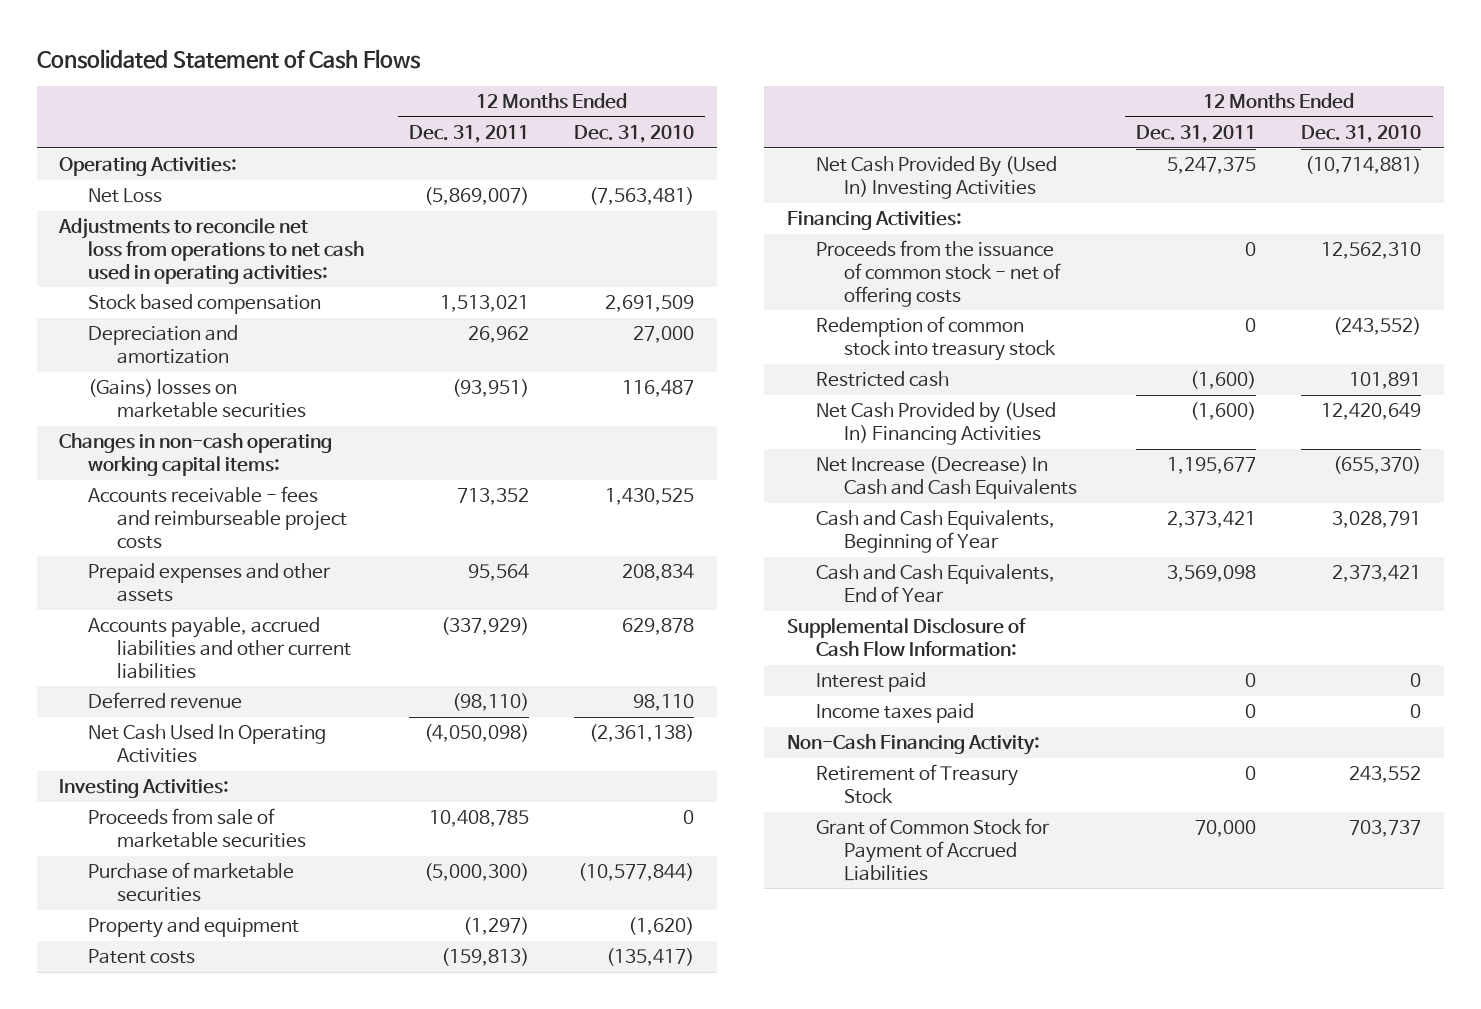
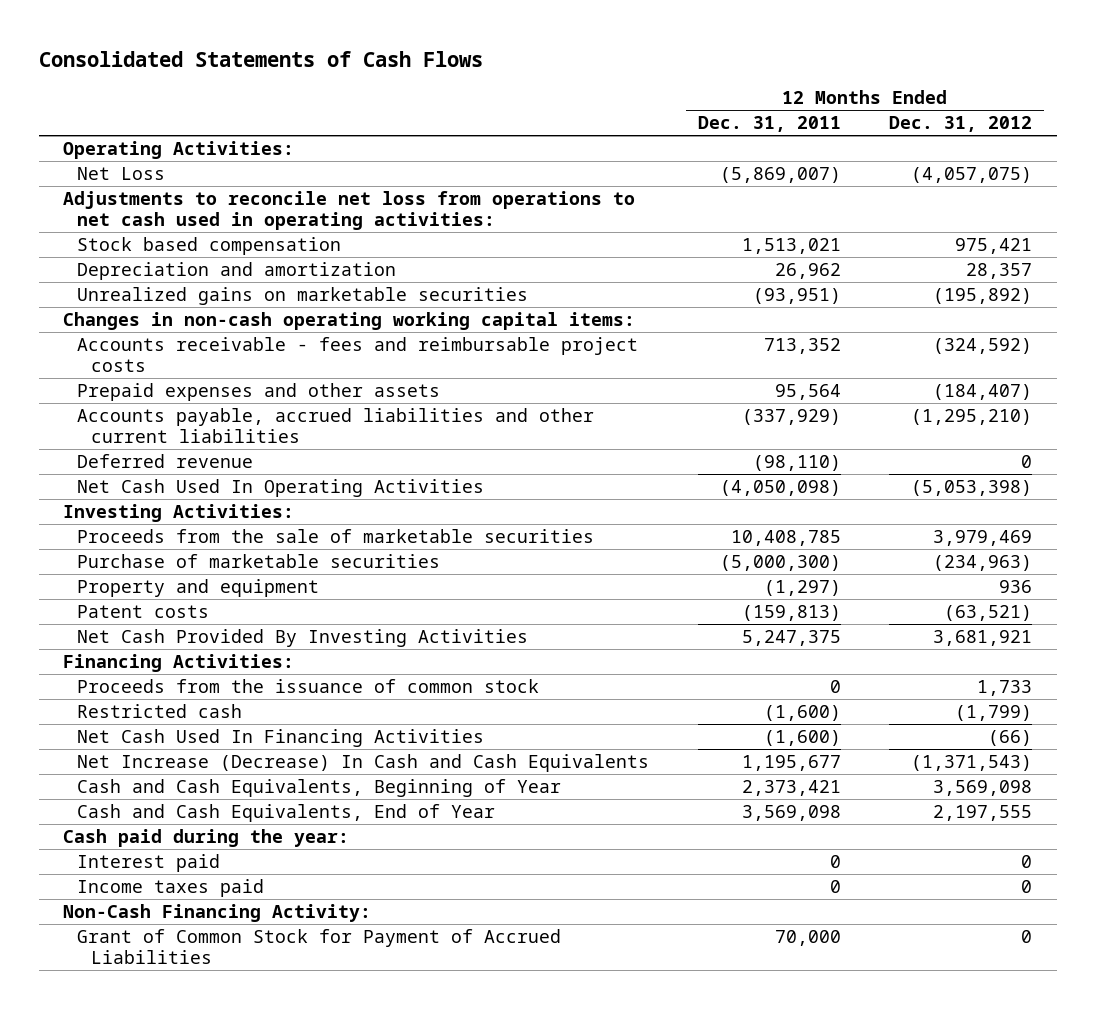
- Consolidated Statement of Cash Flows
+ Consolidated Statements of Cash Flows
- | 12 Months Ended Dec. 31, 2011 | 12 Months Ended Dec. 31, 2010
+ | 12 Months Ended Dec. 31, 2011 | 12 Months Ended Dec. 31, 2012
- (Gains) losses on marketable securities | (93,951) | 116,487
+ Unrealized gains on marketable securities | (93,951) | (195,892)
- Accounts receivable - fees and reimburseable project costs | 713,352 | 1,430,525
+ Accounts receivable - fees and reimbursable project costs | 713,352 | (324,592)
- Proceeds from sale of marketable securities | 10,408,785 | 0
+ Proceeds from the sale of marketable securities | 10,408,785 | 3,979,469
- Net Cash Provided By (Used In) Investing Activities | 5,247,375 | (10,714,881)
+ Net Cash Provided By Investing Activities | 5,247,375 | 3,681,921
- Proceeds from the issuance of common stock - net of offering costs | 0 | 12,562,310
- Redemption of common stock into treasury stock | 0 | (243,552)
+ Proceeds from the issuance of common stock | 0 | 1,733
- Net Cash Provided by (Used In) Financing Activities | (1,600) | 12,420,649
+ Net Cash Used In Financing Activities | (1,600) | (66)
- Supplemental Disclosure of Cash Flow Information:
+ Cash paid during the year:
- Retirement of Treasury Stock | 0 | 243,552

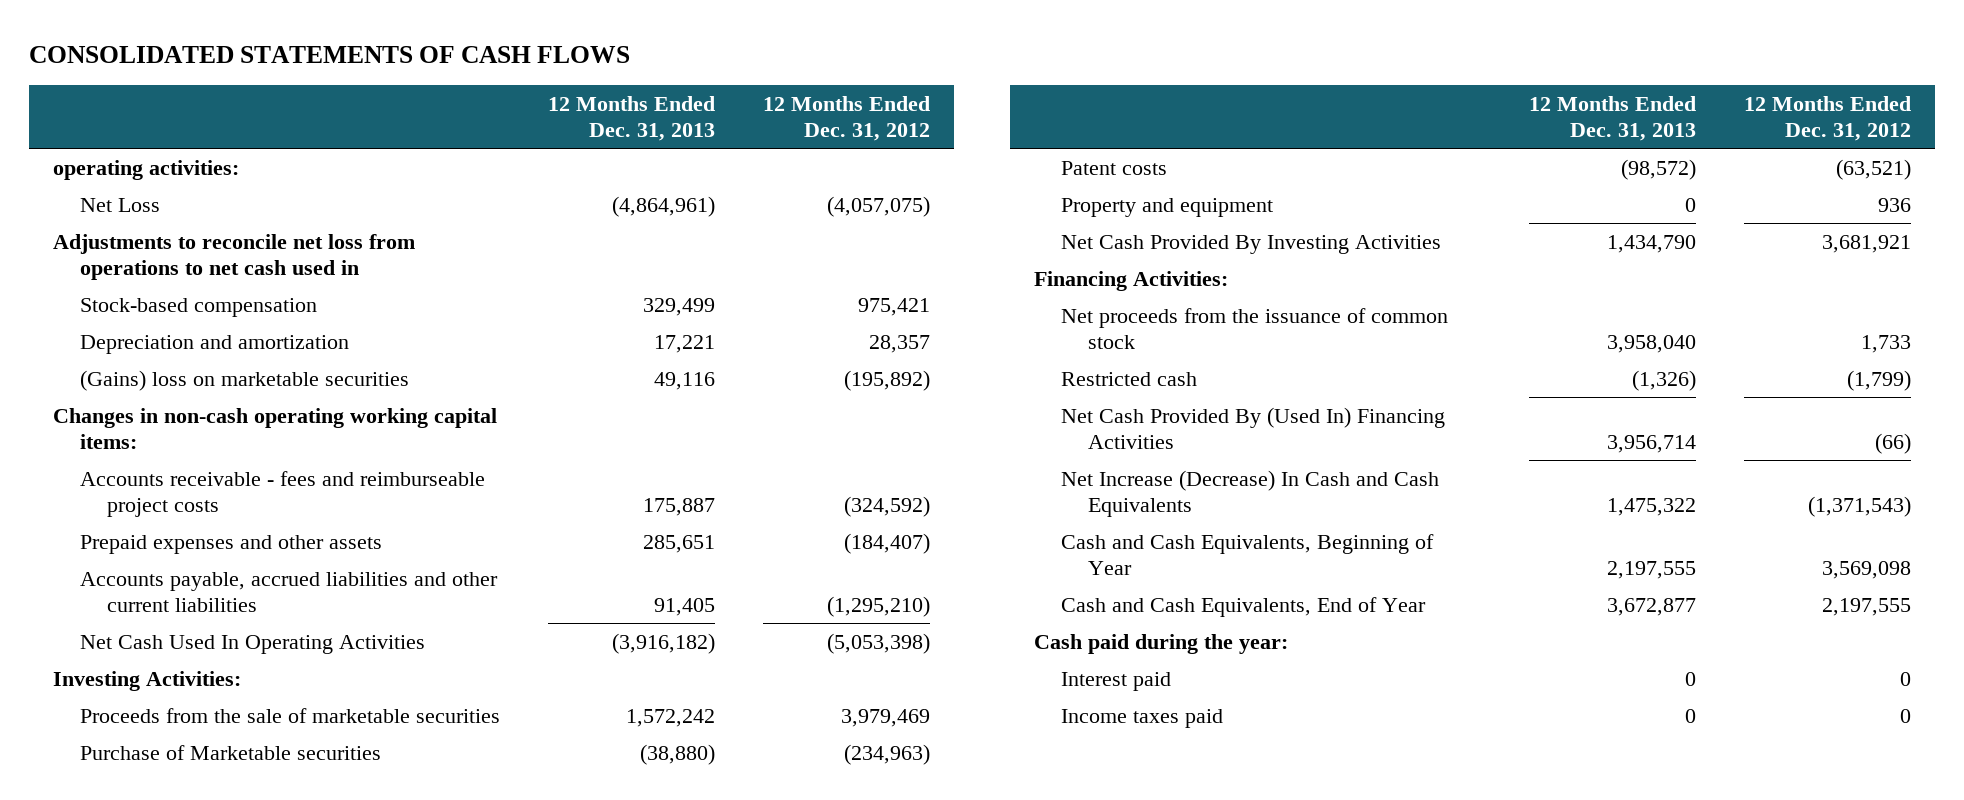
- Consolidated Statements of Cash Flows
+ CONSOLIDATED STATEMENTS OF CASH FLOWS
- | 12 Months Ended Dec. 31, 2011 | 12 Months Ended Dec. 31, 2012
+ | 12 Months Ended Dec. 31, 2013 | 12 Months Ended Dec. 31, 2012
- Operating Activities:
+ operating activities:
- Adjustments to reconcile net loss from operations to net cash used in operating activities:
- Stock based compensation | 1,513,021 | 975,421
+ Adjustments to reconcile net loss from operations to net cash used in
+ Stock-based compensation | 329,499 | 975,421
- Unrealized gains on marketable securities | (93,951) | (195,892)
+ (Gains) loss on marketable securities | 49,116 | (195,892)
- Accounts receivable - fees and reimbursable project costs | 713,352 | (324,592)
+ Accounts receivable - fees and reimburseable project costs | 175,887 | (324,592)
- Deferred revenue | (98,110) | 0
- Purchase of marketable securities | (5,000,300) | (234,963)
+ Purchase of Marketable securities | (38,880) | (234,963)
moved down: Property and equipment | 0 | 936
- Proceeds from the issuance of common stock | 0 | 1,733
+ Net proceeds from the issuance of common stock | 3,958,040 | 1,733
- Net Cash Used In Financing Activities | (1,600) | (66)
+ Net Cash Provided By (Used In) Financing Activities | 3,956,714 | (66)
- Non-Cash Financing Activity:
- Grant of Common Stock for Payment of Accrued Liabilities | 70,000 | 0

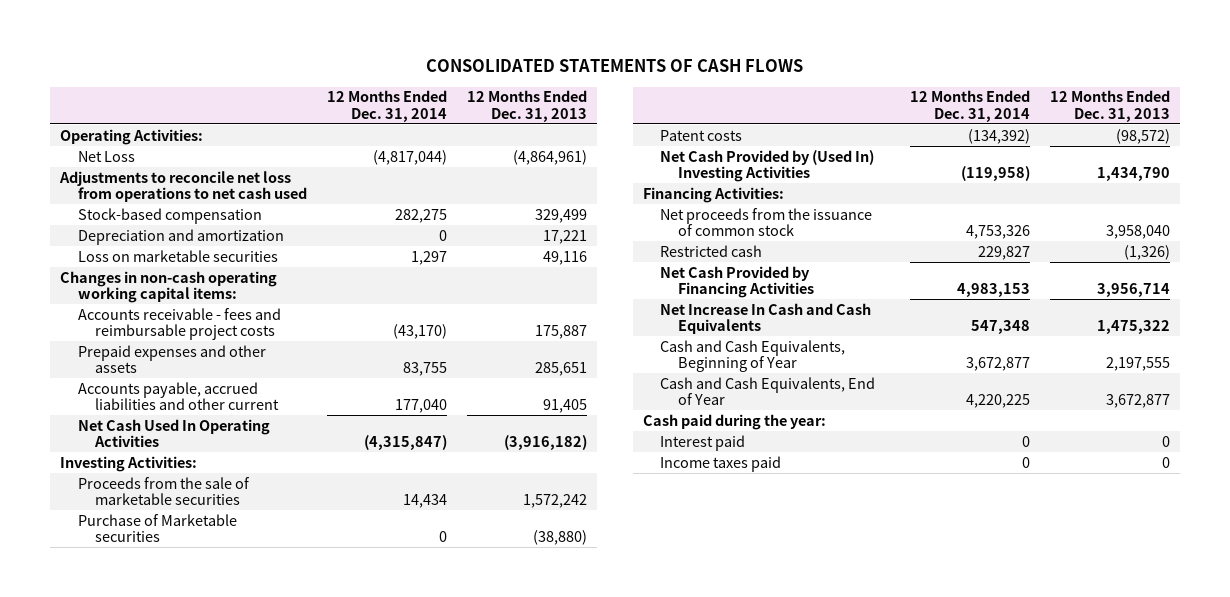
- | 12 Months Ended Dec. 31, 2013 | 12 Months Ended Dec. 31, 2012
+ | 12 Months Ended Dec. 31, 2014 | 12 Months Ended Dec. 31, 2013
- operating activities:
+ Operating Activities:
- Adjustments to reconcile net loss from operations to net cash used in
+ Adjustments to reconcile net loss from operations to net cash used
- (Gains) loss on marketable securities | 49,116 | (195,892)
+ Loss on marketable securities | 1,297 | 49,116
- Accounts receivable - fees and reimburseable project costs | 175,887 | (324,592)
+ Accounts receivable - fees and reimbursable project costs | (43,170) | 175,887
- Accounts payable, accrued liabilities and other current liabilities | 91,405 | (1,295,210)
+ Accounts payable, accrued liabilities and other current | 177,040 | 91,405
- Property and equipment | 0 | 936
- Net Cash Provided By Investing Activities | 1,434,790 | 3,681,921
+ Net Cash Provided by (Used In) Investing Activities | (119,958) | 1,434,790
- Net Cash Provided By (Used In) Financing Activities | 3,956,714 | (66)
- Net Increase (Decrease) In Cash and Cash Equivalents | 1,475,322 | (1,371,543)
+ Net Cash Provided by Financing Activities | 4,983,153 | 3,956,714
+ Net Increase In Cash and Cash Equivalents | 547,348 | 1,475,322

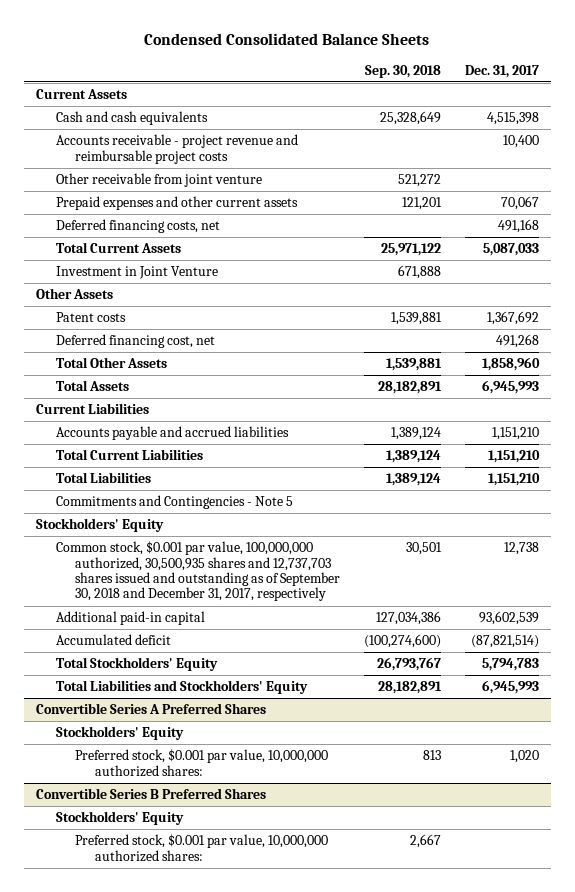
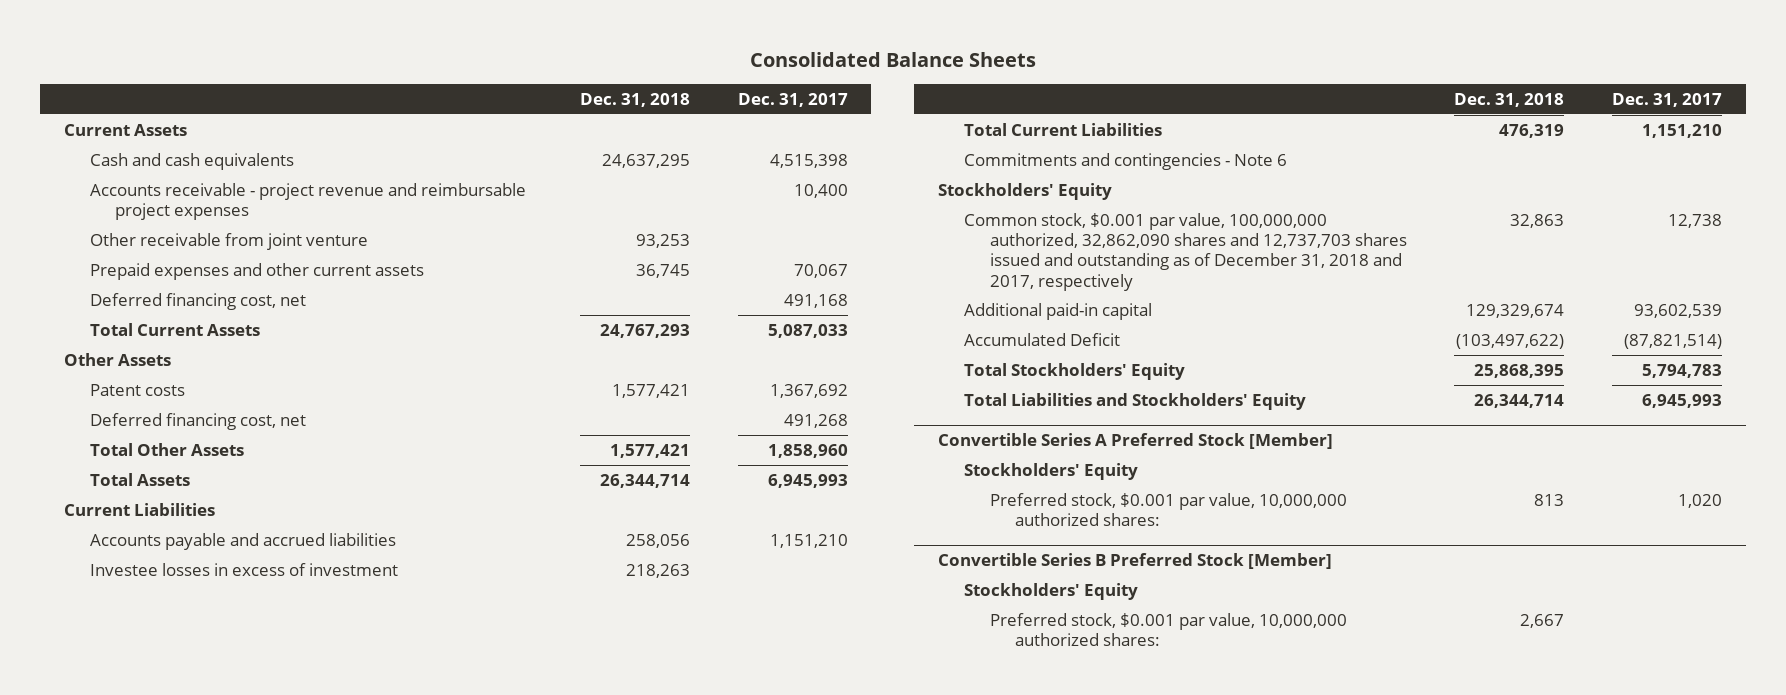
- Condensed Consolidated Balance Sheets
+ Consolidated Balance Sheets
- | Sep. 30, 2018 | Dec. 31, 2017
+ | Dec. 31, 2018 | Dec. 31, 2017
- Accounts receivable - project revenue and reimbursable project costs | | 10,400
+ Accounts receivable - project revenue and reimbursable project expenses | | 10,400
- Deferred financing costs, net | | 491,168
+ Deferred financing cost, net | | 491,168
- Investment in Joint Venture | 671,888 |
+ Investee losses in excess of investment | 218,263 |
- Total Liabilities | 1,389,124 | 1,151,210
- Commitments and Contingencies - Note 5
+ Commitments and contingencies - Note 6
- Common stock, $0.001 par value, 100,000,000 authorized, 30,500,935 shares and 12,737,703 shares issued and outstanding as of September 30, 2018 and December 31, 2017, respectively | 30,501 | 12,738
+ Common stock, $0.001 par value, 100,000,000 authorized, 32,862,090 shares and 12,737,703 shares issued and outstanding as of December 31, 2018 and 2017, respectively | 32,863 | 12,738
- Accumulated deficit | (100,274,600) | (87,821,514)
+ Accumulated Deficit | (103,497,622) | (87,821,514)
- Convertible Series A Preferred Shares
+ Convertible Series A Preferred Stock [Member]
- Convertible Series B Preferred Shares
+ Convertible Series B Preferred Stock [Member]

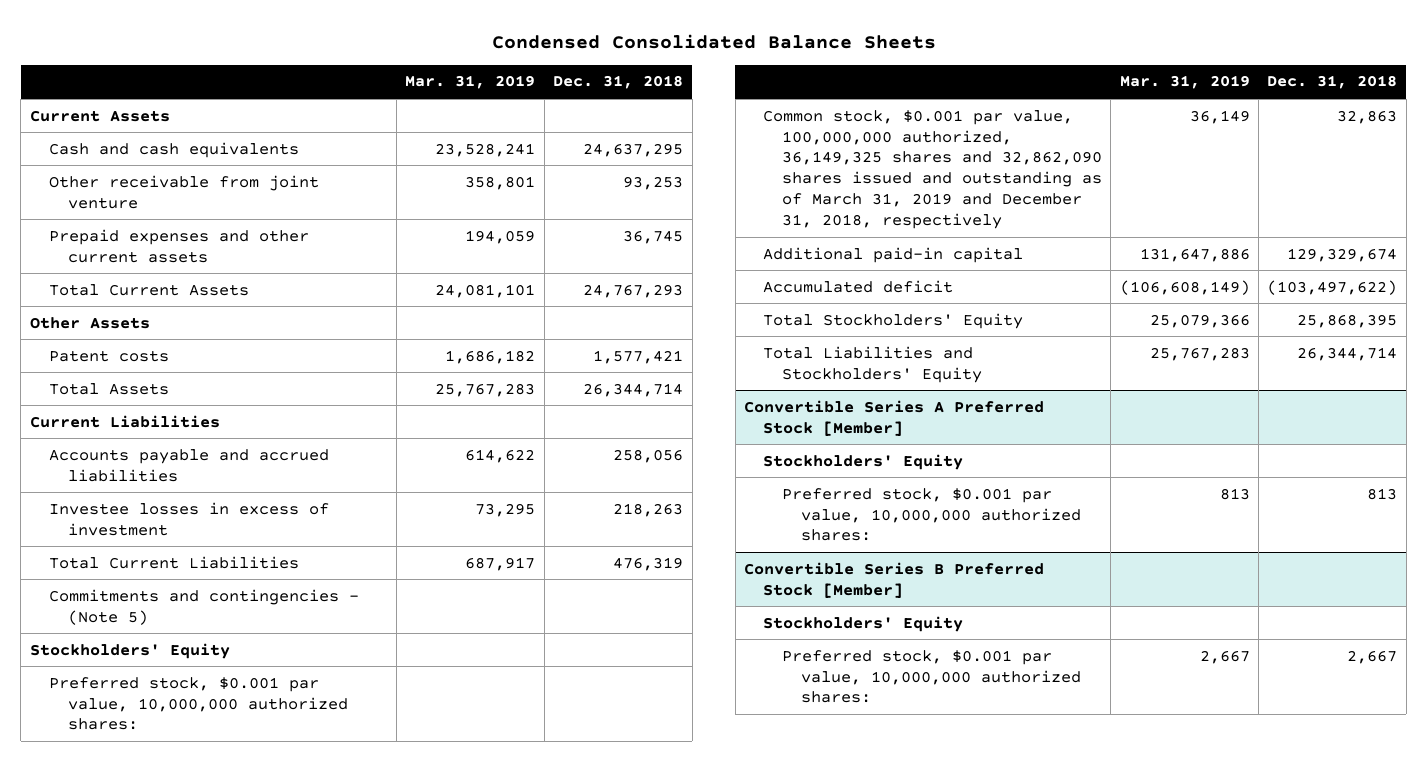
- Consolidated Balance Sheets
+ Condensed Consolidated Balance Sheets
- | Dec. 31, 2018 | Dec. 31, 2017
+ | Mar. 31, 2019 | Dec. 31, 2018
- Accounts receivable - project revenue and reimbursable project expenses | | 10,400
- Deferred financing cost, net | | 491,168
- Deferred financing cost, net | | 491,268
- Total Other Assets | 1,577,421 | 1,858,960
- Commitments and contingencies - Note 6
+ Commitments and contingencies - (Note 5)
- Common stock, $0.001 par value, 100,000,000 authorized, 32,862,090 shares and 12,737,703 shares issued and outstanding as of December 31, 2018 and 2017, respectively | 32,863 | 12,738
+ Preferred stock, $0.001 par value, 10,000,000 authorized shares:
+ Common stock, $0.001 par value, 100,000,000 authorized, 36,149,325 shares and 32,862,090 shares issued and outstanding as of March 31, 2019 and December 31, 2018, respectively | 36,149 | 32,863
- Accumulated Deficit | (103,497,622) | (87,821,514)
+ Accumulated deficit | (106,608,149) | (103,497,622)

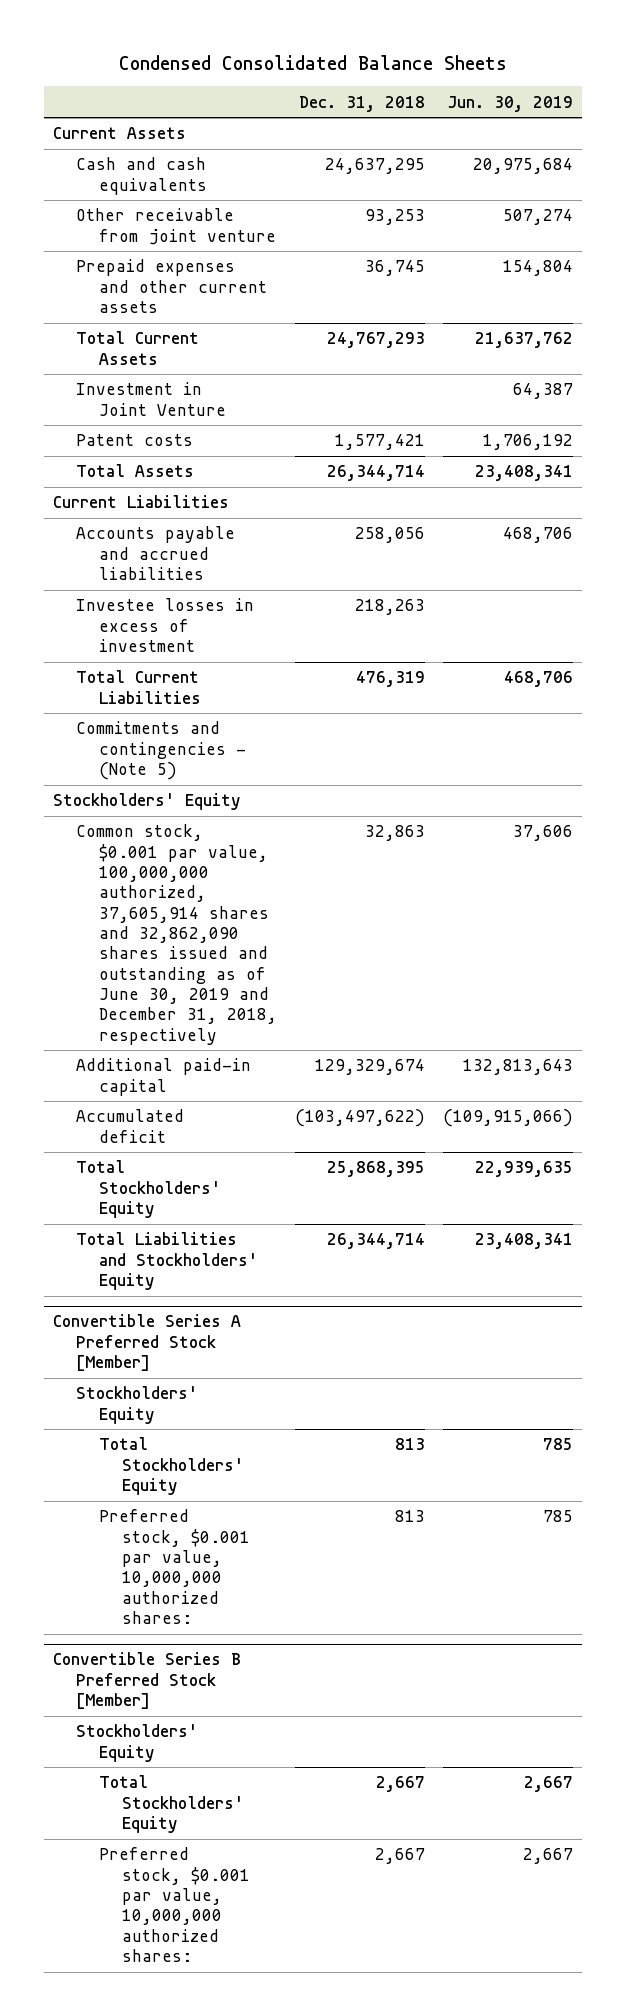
- | Mar. 31, 2019 | Dec. 31, 2018
+ | Dec. 31, 2018 | Jun. 30, 2019
- Other Assets
+ Investment in Joint Venture | | 64,387
- Preferred stock, $0.001 par value, 10,000,000 authorized shares:
- Common stock, $0.001 par value, 100,000,000 authorized, 36,149,325 shares and 32,862,090 shares issued and outstanding as of March 31, 2019 and December 31, 2018, respectively | 36,149 | 32,863
+ Common stock, $0.001 par value, 100,000,000 authorized, 37,605,914 shares and 32,862,090 shares issued and outstanding as of June 30, 2019 and December 31, 2018, respectively | 32,863 | 37,606
@ Convertible Series A Preferred Stock [Member]
+ Total Stockholders' Equity | 813 | 785
@ Convertible Series B Preferred Stock [Member]
+ Total Stockholders' Equity | 2,667 | 2,667

